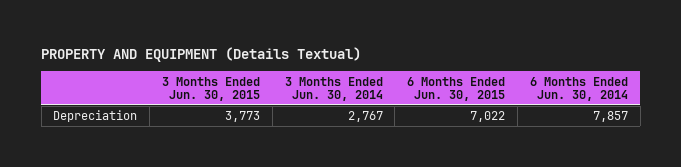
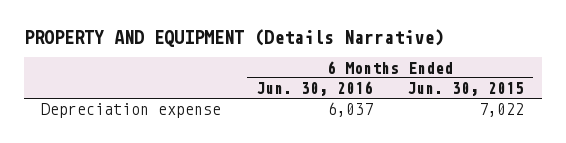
- PROPERTY AND EQUIPMENT (Details Textual)
+ PROPERTY AND EQUIPMENT (Details Narrative)
- | 3 Months Ended Jun. 30, 2015 | 3 Months Ended Jun. 30, 2014 | 6 Months Ended Jun. 30, 2015 | 6 Months Ended Jun. 30, 2014
+ | 6 Months Ended Jun. 30, 2016 | 6 Months Ended Jun. 30, 2015
- Depreciation | 3,773 | 2,767 | 7,022 | 7,857
+ Depreciation expense | 6,037 | 7,022

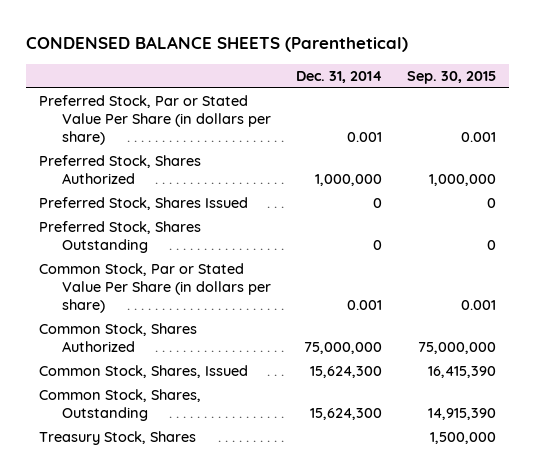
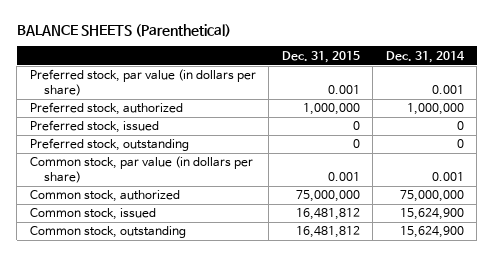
- CONDENSED BALANCE SHEETS (Parenthetical)
+ BALANCE SHEETS (Parenthetical)
- | Dec. 31, 2014 | Sep. 30, 2015
+ | Dec. 31, 2015 | Dec. 31, 2014
- Preferred Stock, Par or Stated Value Per Share (in dollars per share) | 0.001 | 0.001
- Preferred Stock, Shares Authorized | 1,000,000 | 1,000,000
- Preferred Stock, Shares Issued | 0 | 0
- Preferred Stock, Shares Outstanding | 0 | 0
- Common Stock, Par or Stated Value Per Share (in dollars per share) | 0.001 | 0.001
- Common Stock, Shares Authorized | 75,000,000 | 75,000,000
- Common Stock, Shares, Issued | 15,624,300 | 16,415,390
- Common Stock, Shares, Outstanding | 15,624,300 | 14,915,390
- Treasury Stock, Shares | | 1,500,000
+ Preferred stock, par value (in dollars per share) | 0.001 | 0.001
+ Preferred stock, authorized | 1,000,000 | 1,000,000
+ Preferred stock, issued | 0 | 0
+ Preferred stock, outstanding | 0 | 0
+ Common stock, par value (in dollars per share) | 0.001 | 0.001
+ Common stock, authorized | 75,000,000 | 75,000,000
+ Common stock, issued | 16,481,812 | 15,624,900
+ Common stock, outstanding | 16,481,812 | 15,624,900

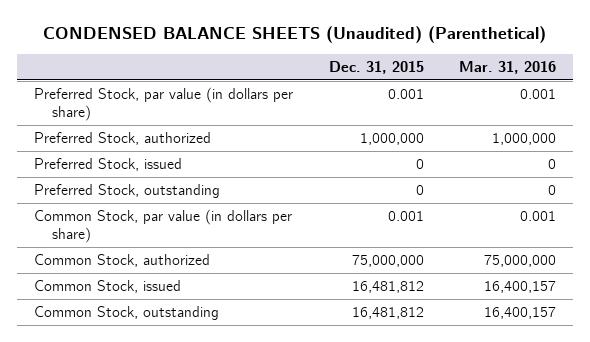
- BALANCE SHEETS (Parenthetical)
+ CONDENSED BALANCE SHEETS (Unaudited) (Parenthetical)
- | Dec. 31, 2015 | Dec. 31, 2014
+ | Dec. 31, 2015 | Mar. 31, 2016
- Preferred stock, par value (in dollars per share) | 0.001 | 0.001
- Preferred stock, authorized | 1,000,000 | 1,000,000
- Preferred stock, issued | 0 | 0
- Preferred stock, outstanding | 0 | 0
- Common stock, par value (in dollars per share) | 0.001 | 0.001
- Common stock, authorized | 75,000,000 | 75,000,000
- Common stock, issued | 16,481,812 | 15,624,900
- Common stock, outstanding | 16,481,812 | 15,624,900
+ Preferred Stock, par value (in dollars per share) | 0.001 | 0.001
+ Preferred Stock, authorized | 1,000,000 | 1,000,000
+ Preferred Stock, issued | 0 | 0
+ Preferred Stock, outstanding | 0 | 0
+ Common Stock, par value (in dollars per share) | 0.001 | 0.001
+ Common Stock, authorized | 75,000,000 | 75,000,000
+ Common Stock, issued | 16,481,812 | 16,400,157
+ Common Stock, outstanding | 16,481,812 | 16,400,157

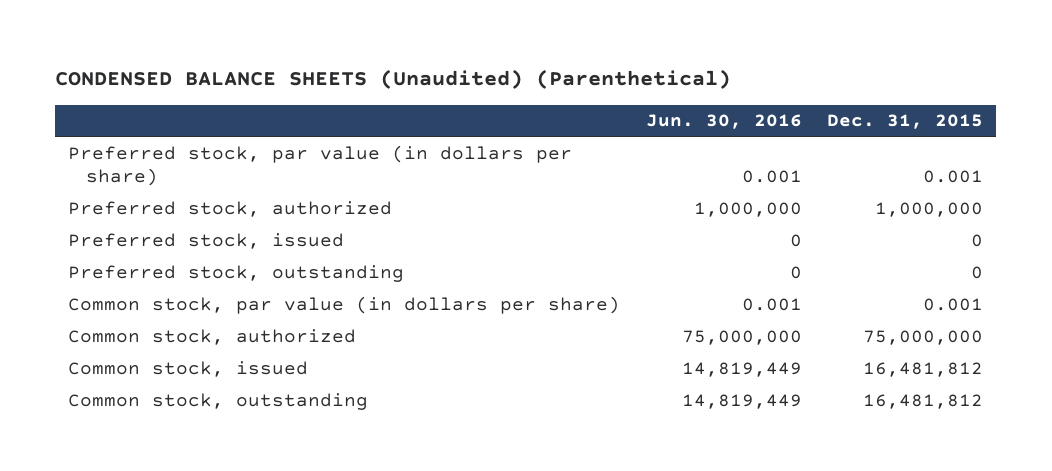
- | Dec. 31, 2015 | Mar. 31, 2016
+ | Jun. 30, 2016 | Dec. 31, 2015
- Preferred Stock, par value (in dollars per share) | 0.001 | 0.001
- Preferred Stock, authorized | 1,000,000 | 1,000,000
- Preferred Stock, issued | 0 | 0
- Preferred Stock, outstanding | 0 | 0
- Common Stock, par value (in dollars per share) | 0.001 | 0.001
- Common Stock, authorized | 75,000,000 | 75,000,000
- Common Stock, issued | 16,481,812 | 16,400,157
- Common Stock, outstanding | 16,481,812 | 16,400,157
+ Preferred stock, par value (in dollars per share) | 0.001 | 0.001
+ Preferred stock, authorized | 1,000,000 | 1,000,000
+ Preferred stock, issued | 0 | 0
+ Preferred stock, outstanding | 0 | 0
+ Common stock, par value (in dollars per share) | 0.001 | 0.001
+ Common stock, authorized | 75,000,000 | 75,000,000
+ Common stock, issued | 14,819,449 | 16,481,812
+ Common stock, outstanding | 14,819,449 | 16,481,812

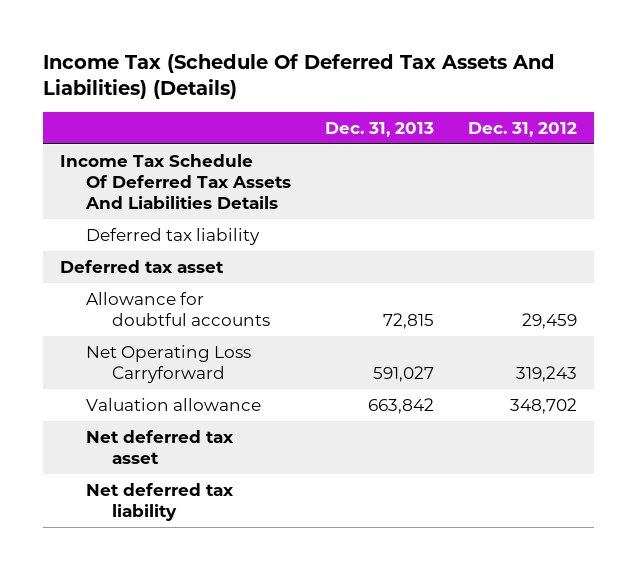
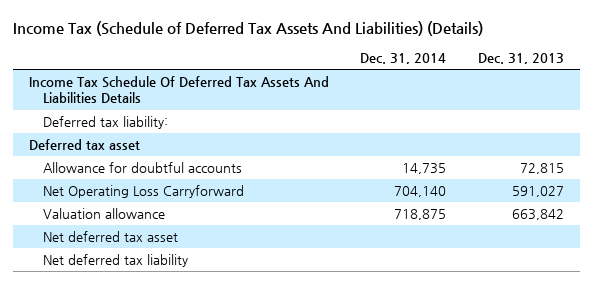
- Income Tax (Schedule Of Deferred Tax Assets And Liabilities) (Details)
+ Income Tax (Schedule of Deferred Tax Assets And Liabilities) (Details)
- | Dec. 31, 2013 | Dec. 31, 2012
+ | Dec. 31, 2014 | Dec. 31, 2013
- Deferred tax liability
+ Deferred tax liability:

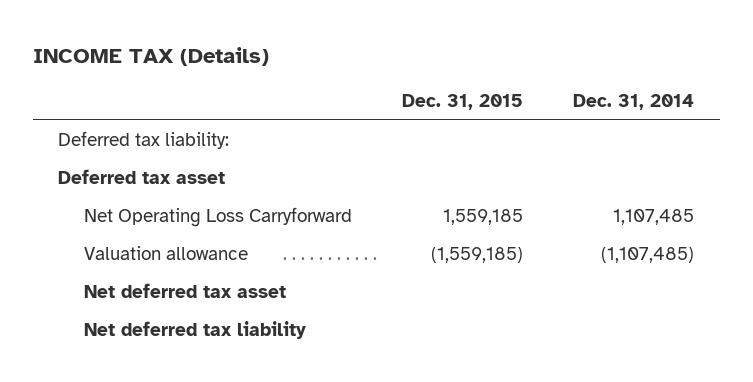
- Income Tax (Schedule of Deferred Tax Assets And Liabilities) (Details)
+ INCOME TAX (Details)
- | Dec. 31, 2014 | Dec. 31, 2013
+ | Dec. 31, 2015 | Dec. 31, 2014
- Income Tax Schedule Of Deferred Tax Assets And Liabilities Details
- Allowance for doubtful accounts | 14,735 | 72,815
- Net Operating Loss Carryforward | 704,140 | 591,027
- Valuation allowance | 718,875 | 663,842
+ Net Operating Loss Carryforward | 1,559,185 | 1,107,485
+ Valuation allowance | (1,559,185) | (1,107,485)

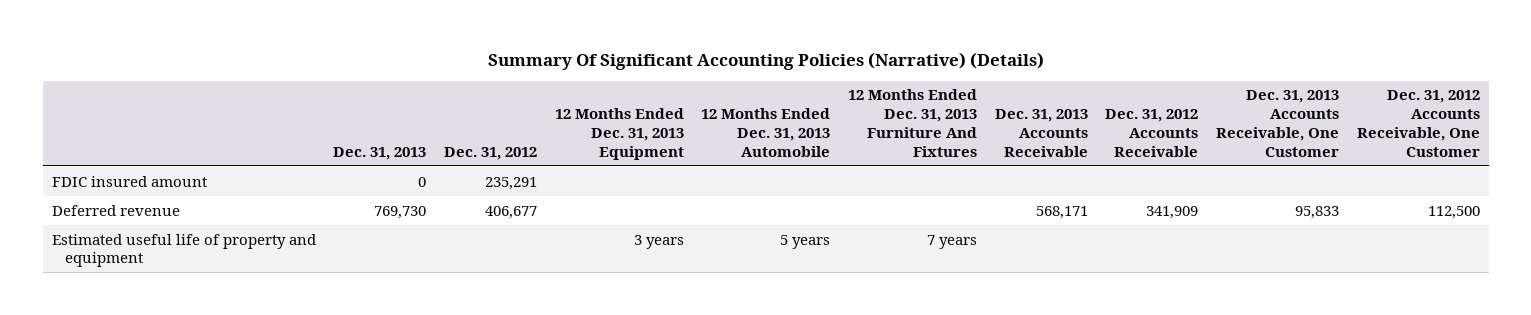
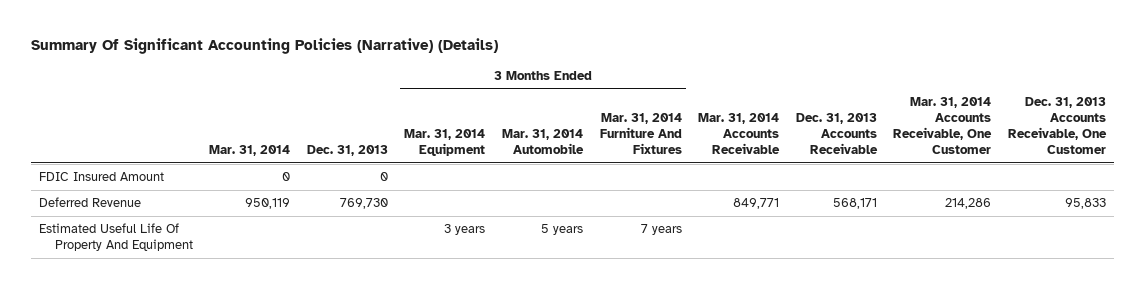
- | Dec. 31, 2013 | Dec. 31, 2012 | 12 Months Ended Dec. 31, 2013 Equipment | 12 Months Ended Dec. 31, 2013 Automobile | 12 Months Ended Dec. 31, 2013 Furniture And Fixtures | Dec. 31, 2013 Accounts Receivable | Dec. 31, 2012 Accounts Receivable | Dec. 31, 2013 Accounts Receivable, One Customer | Dec. 31, 2012 Accounts Receivable, One Customer
+ | Mar. 31, 2014 | Dec. 31, 2013 | 3 Months Ended Mar. 31, 2014 Equipment | 3 Months Ended Mar. 31, 2014 Automobile | 3 Months Ended Mar. 31, 2014 Furniture And Fixtures | Mar. 31, 2014 Accounts Receivable | Dec. 31, 2013 Accounts Receivable | Mar. 31, 2014 Accounts Receivable, One Customer | Dec. 31, 2013 Accounts Receivable, One Customer
- FDIC insured amount | 0 | 235,291 | | | | | | |
- Deferred revenue | 769,730 | 406,677 | | | | 568,171 | 341,909 | 95,833 | 112,500
- Estimated useful life of property and equipment | | | 3 years | 5 years | 7 years | | | |
+ FDIC Insured Amount | 0 | 0 | | | | | | |
+ Deferred Revenue | 950,119 | 769,730 | | | | 849,771 | 568,171 | 214,286 | 95,833
+ Estimated Useful Life Of Property And Equipment | | | 3 years | 5 years | 7 years | | | |

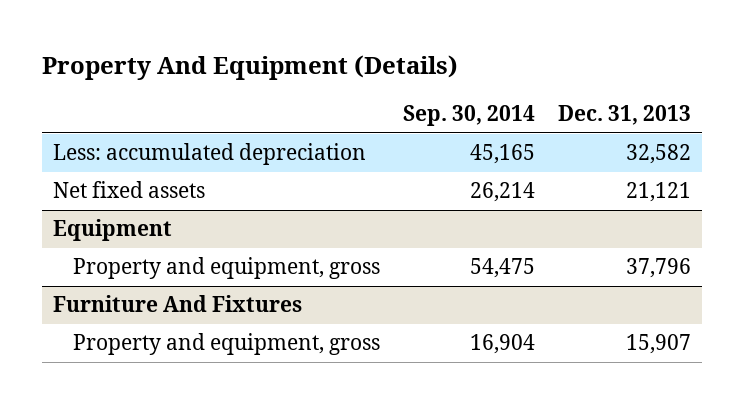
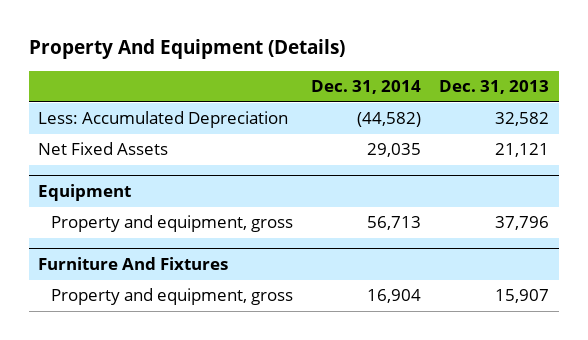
- | Sep. 30, 2014 | Dec. 31, 2013
+ | Dec. 31, 2014 | Dec. 31, 2013
- Less: accumulated depreciation | 45,165 | 32,582
- Net fixed assets | 26,214 | 21,121
+ Less: Accumulated Depreciation | (44,582) | 32,582
+ Net Fixed Assets | 29,035 | 21,121

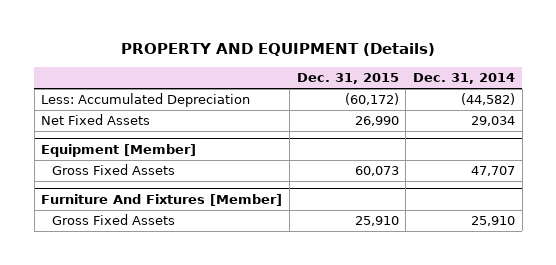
- Property And Equipment (Details)
+ PROPERTY AND EQUIPMENT (Details)
- | Dec. 31, 2014 | Dec. 31, 2013
+ | Dec. 31, 2015 | Dec. 31, 2014
- Net Fixed Assets | 29,035 | 21,121
- Equipment
- Property and equipment, gross | 56,713 | 37,796
- Furniture And Fixtures
- Property and equipment, gross | 16,904 | 15,907
+ Net Fixed Assets | 26,990 | 29,034
+ Equipment [Member]
+ Gross Fixed Assets | 60,073 | 47,707
+ Furniture And Fixtures [Member]
+ Gross Fixed Assets | 25,910 | 25,910

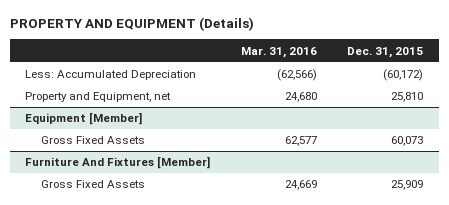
- | Dec. 31, 2015 | Dec. 31, 2014
+ | Mar. 31, 2016 | Dec. 31, 2015
- Net Fixed Assets | 26,990 | 29,034
+ Property and Equipment, net | 24,680 | 25,810
@ Furniture And Fixtures [Member]
- Gross Fixed Assets | 25,910 | 25,910
+ Gross Fixed Assets | 24,669 | 25,909

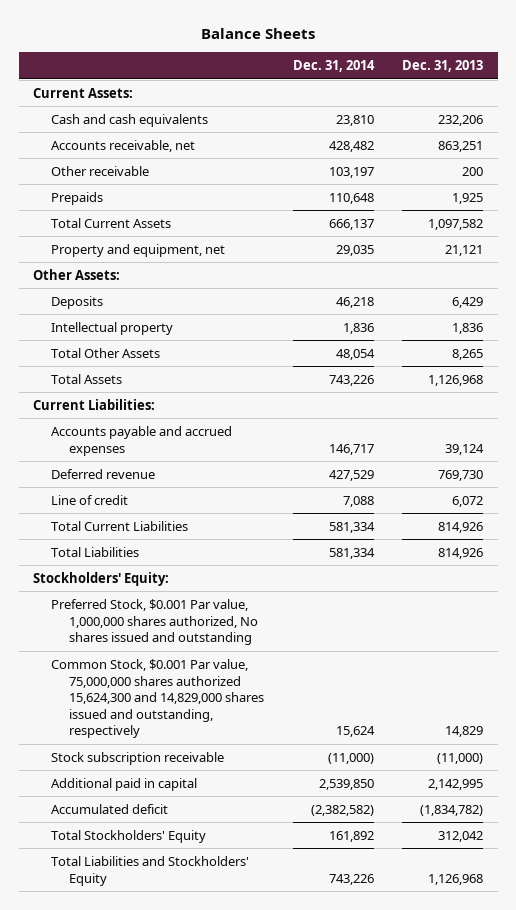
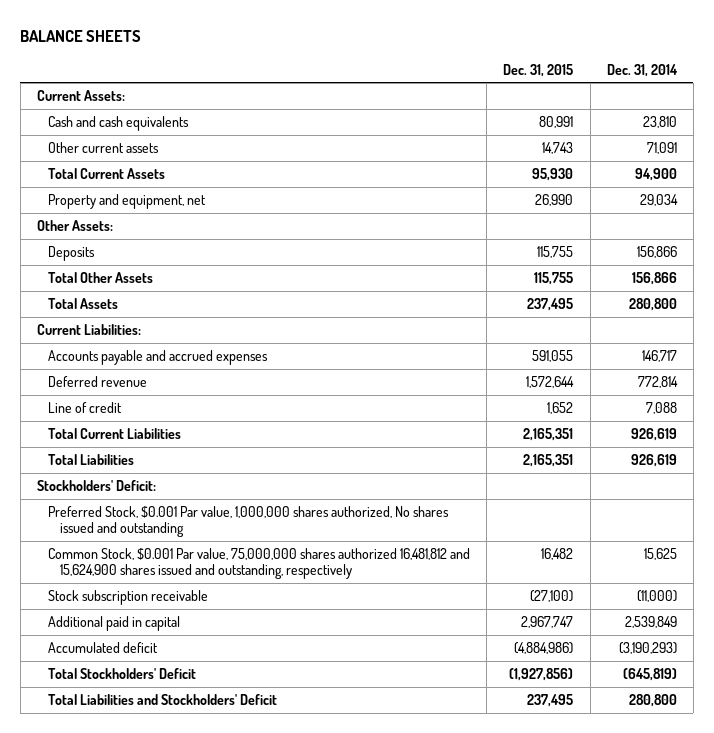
- Balance Sheets
+ BALANCE SHEETS
- | Dec. 31, 2014 | Dec. 31, 2013
+ | Dec. 31, 2015 | Dec. 31, 2014
- Accounts receivable, net | 428,482 | 863,251
- Other receivable | 103,197 | 200
- Prepaids | 110,648 | 1,925
- Total Current Assets | 666,137 | 1,097,582
- Property and equipment, net | 29,035 | 21,121
+ Other current assets | 14,743 | 71,091
+ Total Current Assets | 95,930 | 94,900
+ Property and equipment, net | 26,990 | 29,034
- Deposits | 46,218 | 6,429
- Intellectual property | 1,836 | 1,836
- Total Other Assets | 48,054 | 8,265
- Total Assets | 743,226 | 1,126,968
+ Deposits | 115,755 | 156,866
+ Total Other Assets | 115,755 | 156,866
+ Total Assets | 237,495 | 280,800
- Deferred revenue | 427,529 | 769,730
+ Deferred revenue | 1,572,644 | 772,814
- Total Current Liabilities | 581,334 | 814,926
- Total Liabilities | 581,334 | 814,926
- Stockholders' Equity:
+ Total Current Liabilities | 2,165,351 | 926,619
+ Total Liabilities | 2,165,351 | 926,619
+ Stockholders' Deficit:
- Common Stock, $0.001 Par value, 75,000,000 shares authorized 15,624,300 and 14,829,000 shares issued and outstanding, respectively | 15,624 | 14,829
+ Common Stock, $0.001 Par value, 75,000,000 shares authorized 16,481,812 and 15,624,900 shares issued and outstanding, respectively | 16,482 | 15,625
- Additional paid in capital | 2,539,850 | 2,142,995
- Accumulated deficit | (2,382,582) | (1,834,782)
- Total Stockholders' Equity | 161,892 | 312,042
- Total Liabilities and Stockholders' Equity | 743,226 | 1,126,968
+ Additional paid in capital | 2,967,747 | 2,539,849
+ Accumulated deficit | (4,884,986) | (3,190,293)
+ Total Stockholders' Deficit | (1,927,856) | (645,819)
+ Total Liabilities and Stockholders' Deficit | 237,495 | 280,800

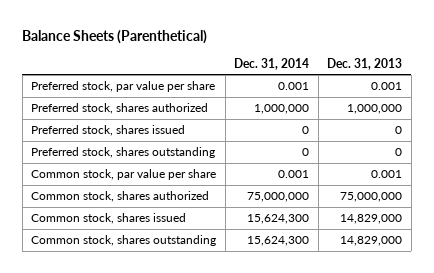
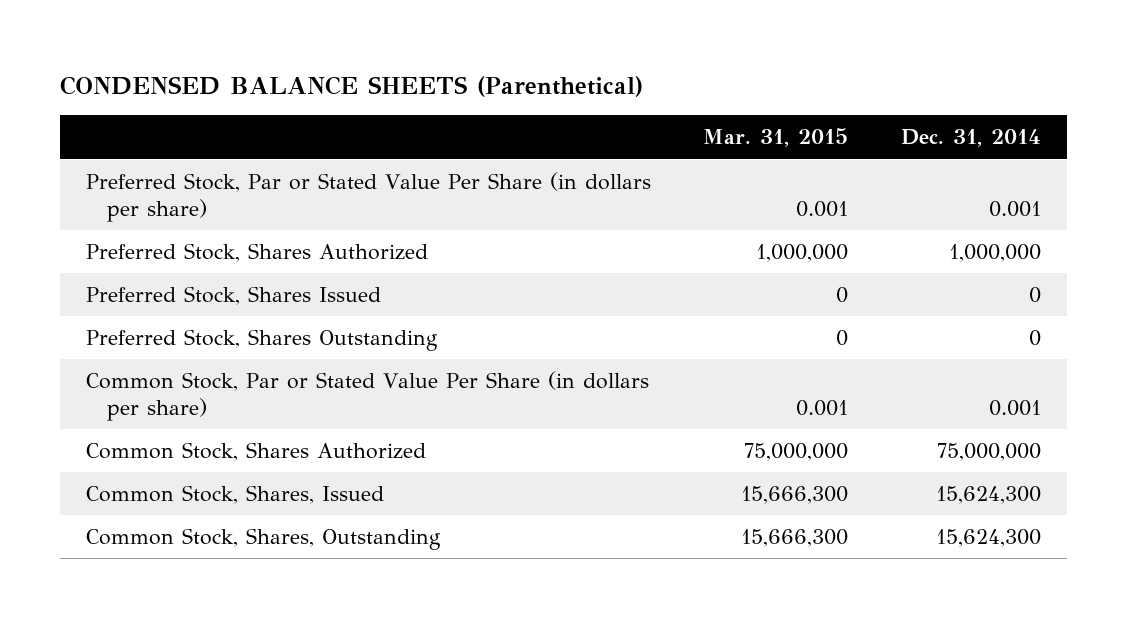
- Balance Sheets (Parenthetical)
+ CONDENSED BALANCE SHEETS (Parenthetical)
- | Dec. 31, 2014 | Dec. 31, 2013
+ | Mar. 31, 2015 | Dec. 31, 2014
- Preferred stock, par value per share | 0.001 | 0.001
- Preferred stock, shares authorized | 1,000,000 | 1,000,000
- Preferred stock, shares issued | 0 | 0
- Preferred stock, shares outstanding | 0 | 0
- Common stock, par value per share | 0.001 | 0.001
- Common stock, shares authorized | 75,000,000 | 75,000,000
- Common stock, shares issued | 15,624,300 | 14,829,000
- Common stock, shares outstanding | 15,624,300 | 14,829,000
+ Preferred Stock, Par or Stated Value Per Share (in dollars per share) | 0.001 | 0.001
+ Preferred Stock, Shares Authorized | 1,000,000 | 1,000,000
+ Preferred Stock, Shares Issued | 0 | 0
+ Preferred Stock, Shares Outstanding | 0 | 0
+ Common Stock, Par or Stated Value Per Share (in dollars per share) | 0.001 | 0.001
+ Common Stock, Shares Authorized | 75,000,000 | 75,000,000
+ Common Stock, Shares, Issued | 15,666,300 | 15,624,300
+ Common Stock, Shares, Outstanding | 15,666,300 | 15,624,300

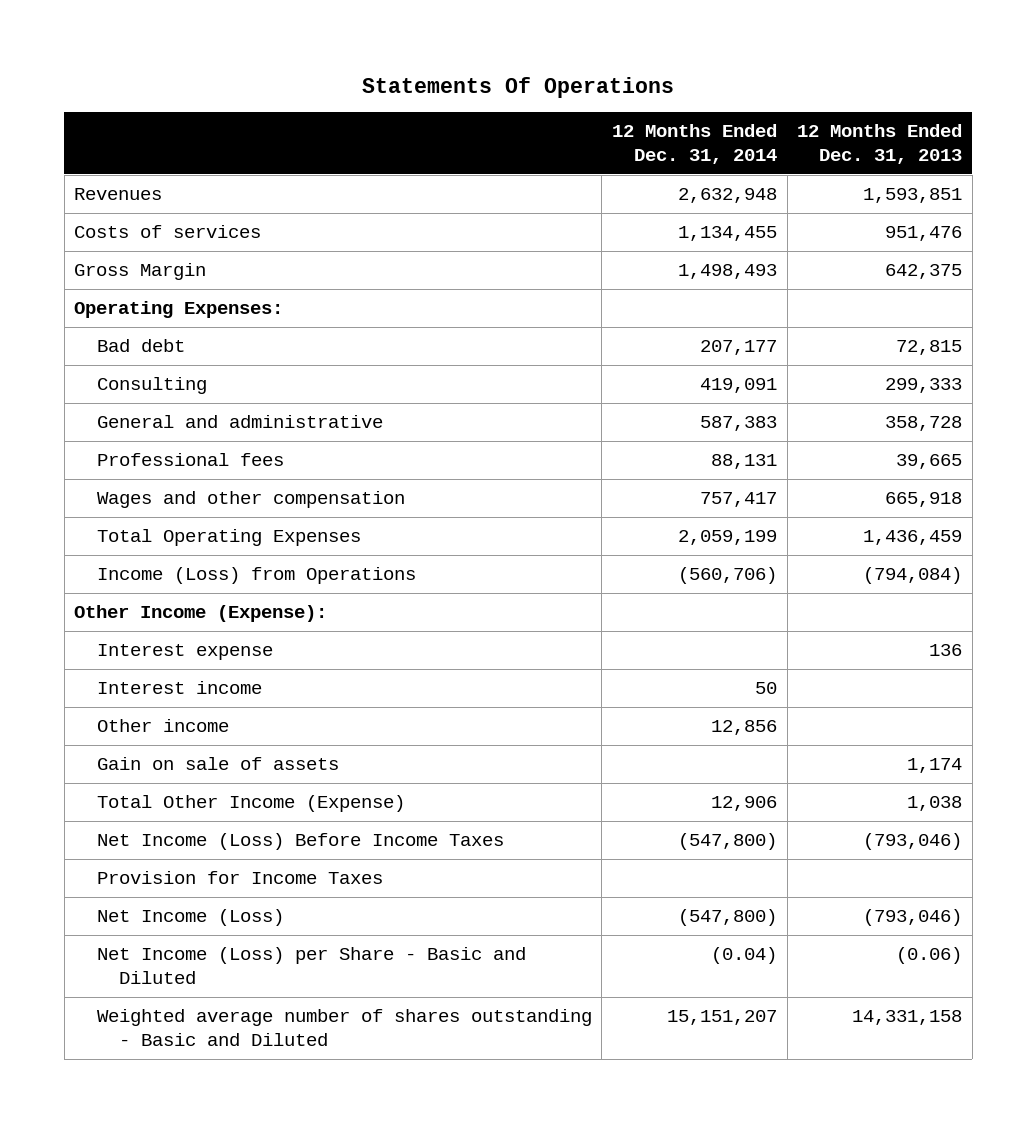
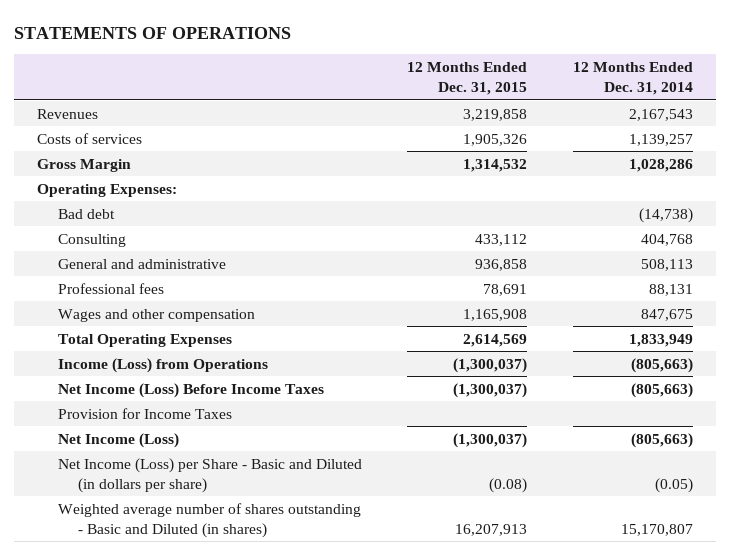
- Statements Of Operations
+ STATEMENTS OF OPERATIONS
- | 12 Months Ended Dec. 31, 2014 | 12 Months Ended Dec. 31, 2013
+ | 12 Months Ended Dec. 31, 2015 | 12 Months Ended Dec. 31, 2014
- Revenues | 2,632,948 | 1,593,851
- Costs of services | 1,134,455 | 951,476
- Gross Margin | 1,498,493 | 642,375
+ Revenues | 3,219,858 | 2,167,543
+ Costs of services | 1,905,326 | 1,139,257
+ Gross Margin | 1,314,532 | 1,028,286
- Bad debt | 207,177 | 72,815
- Consulting | 419,091 | 299,333
- General and administrative | 587,383 | 358,728
+ Bad debt | | (14,738)
+ Consulting | 433,112 | 404,768
+ General and administrative | 936,858 | 508,113
- Wages and other compensation | 757,417 | 665,918
- Total Operating Expenses | 2,059,199 | 1,436,459
- Income (Loss) from Operations | (560,706) | (794,084)
- Other Income (Expense):
- Interest expense | | 136
- Interest income | 50 |
- Other income | 12,856 |
- Gain on sale of assets | | 1,174
- Total Other Income (Expense) | 12,906 | 1,038
- Net Income (Loss) Before Income Taxes | (547,800) | (793,046)
+ Wages and other compensation | 1,165,908 | 847,675
+ Total Operating Expenses | 2,614,569 | 1,833,949
+ Income (Loss) from Operations | (1,300,037) | (805,663)
+ Net Income (Loss) Before Income Taxes | (1,300,037) | (805,663)
- Net Income (Loss) | (547,800) | (793,046)
- Net Income (Loss) per Share - Basic and Diluted | (0.04) | (0.06)
- Weighted average number of shares outstanding - Basic and Diluted | 15,151,207 | 14,331,158
+ Net Income (Loss) | (1,300,037) | (805,663)
+ Net Income (Loss) per Share - Basic and Diluted (in dollars per share) | (0.08) | (0.05)
+ Weighted average number of shares outstanding - Basic and Diluted (in shares) | 16,207,913 | 15,170,807

